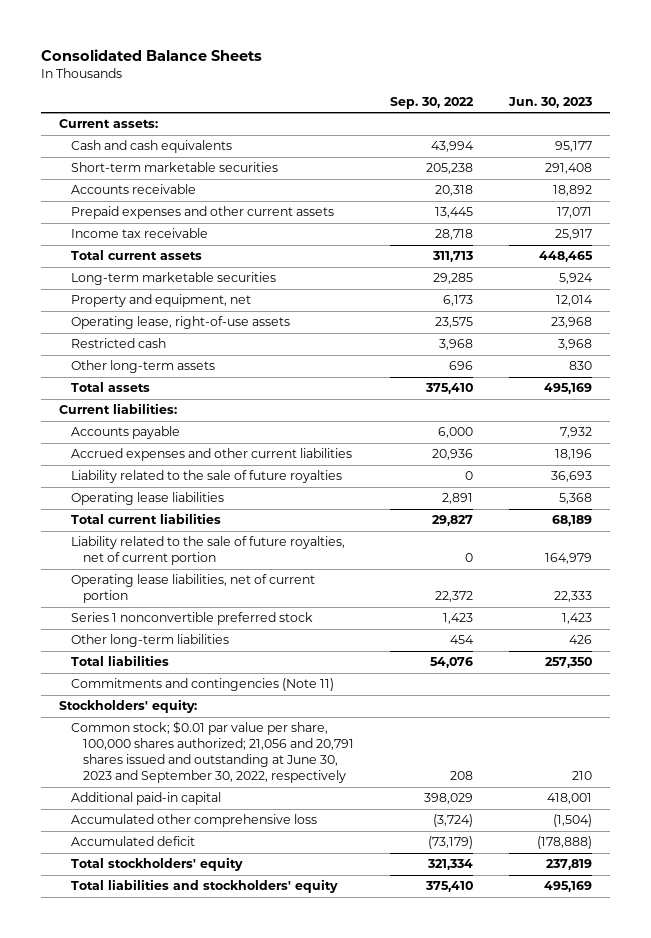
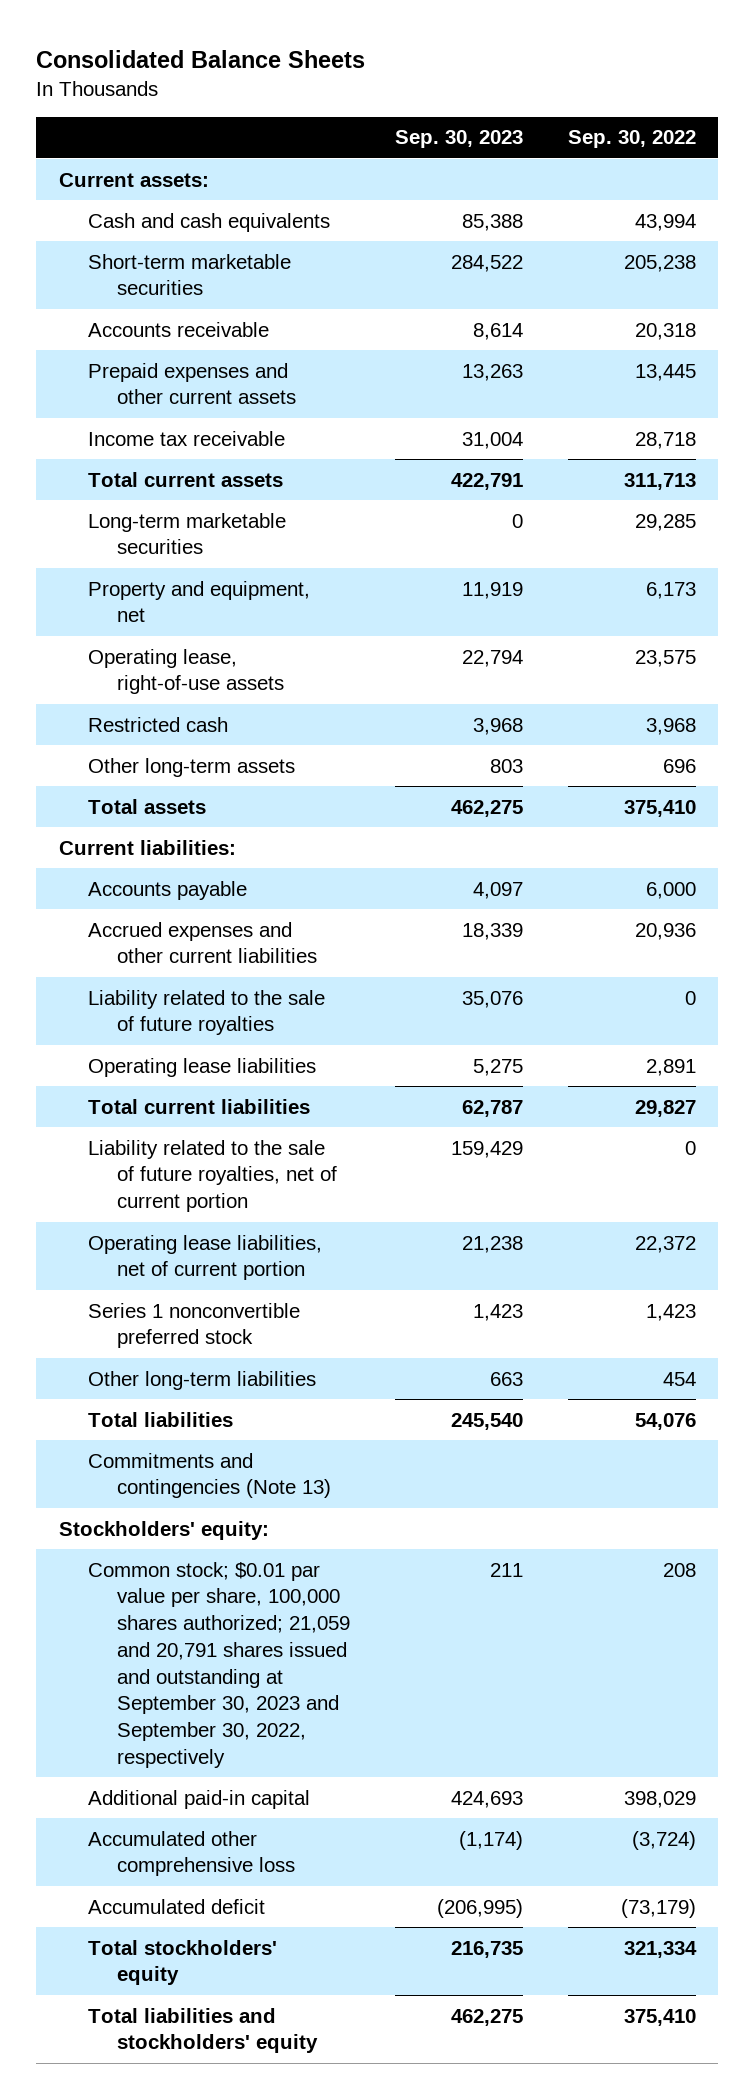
- | Sep. 30, 2022 | Jun. 30, 2023
+ | Sep. 30, 2023 | Sep. 30, 2022
- Commitments and contingencies (Note 11)
+ Commitments and contingencies (Note 13)
- Common stock; $0.01 par value per share, 100,000 shares authorized; 21,056 and 20,791 shares issued and outstanding at June 30, 2023 and September 30, 2022, respectively | 208 | 210
+ Common stock; $0.01 par value per share, 100,000 shares authorized; 21,059 and 20,791 shares issued and outstanding at September 30, 2023 and September 30, 2022, respectively | 211 | 208

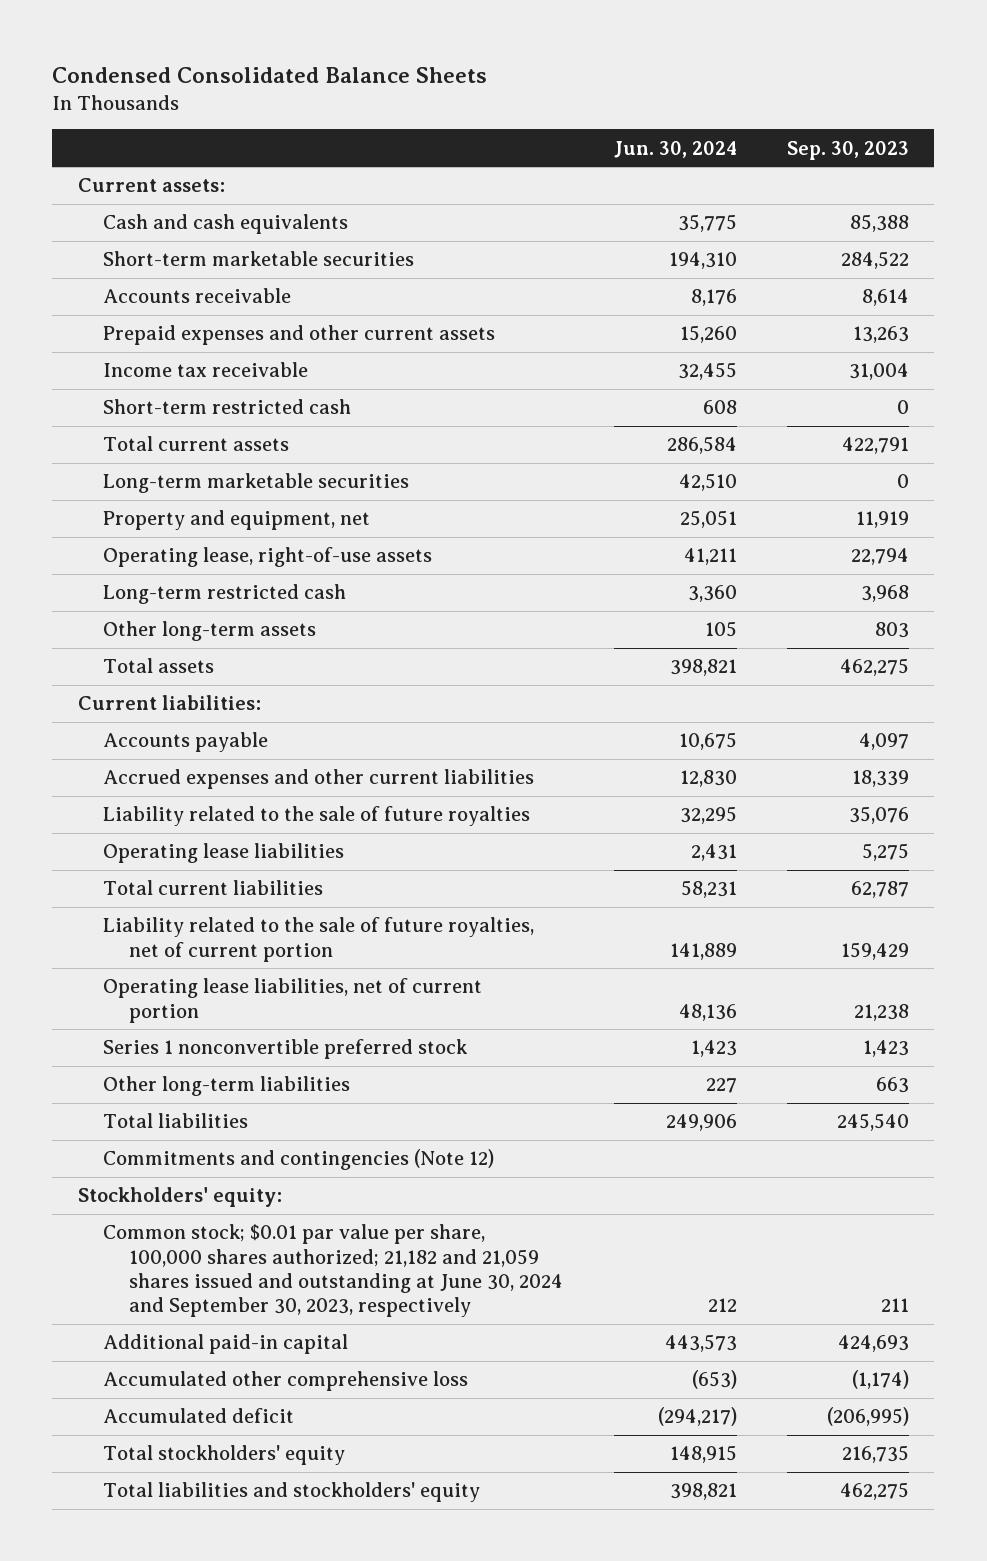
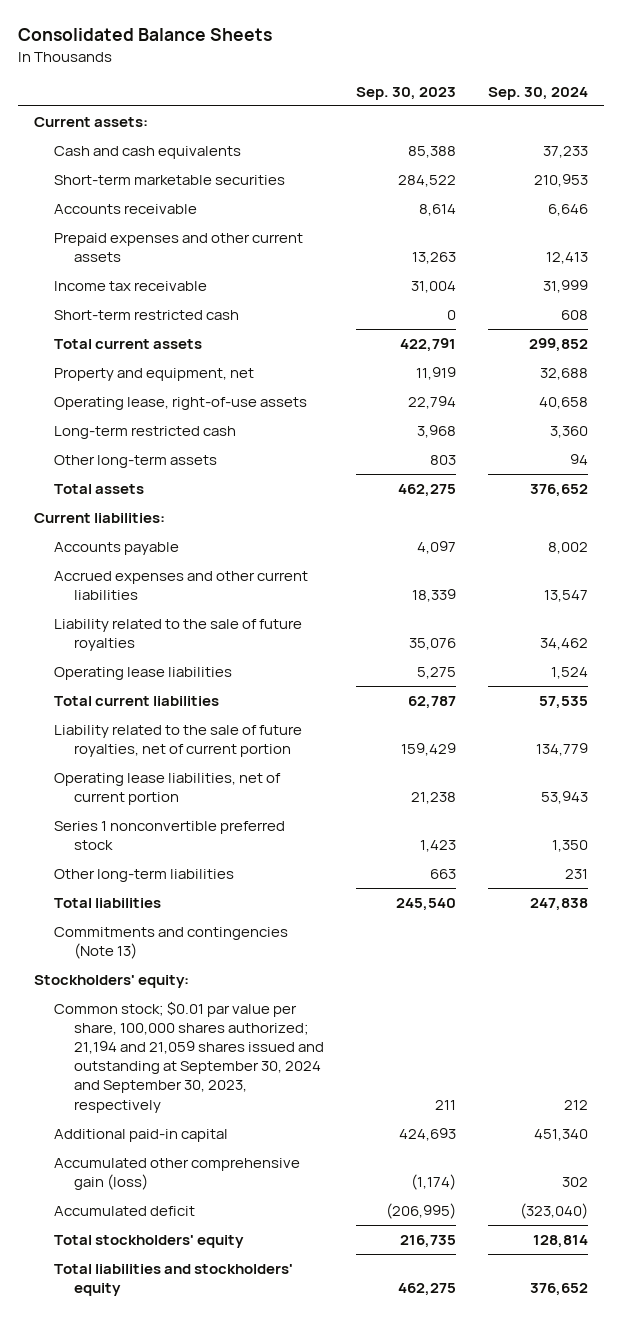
- Condensed Consolidated Balance Sheets
+ Consolidated Balance Sheets
- | Jun. 30, 2024 | Sep. 30, 2023
+ | Sep. 30, 2023 | Sep. 30, 2024
- Long-term marketable securities | 42,510 | 0
- Commitments and contingencies (Note 12)
+ Commitments and contingencies (Note 13)
- Common stock; $0.01 par value per share, 100,000 shares authorized; 21,182 and 21,059 shares issued and outstanding at June 30, 2024 and September 30, 2023, respectively | 212 | 211
+ Common stock; $0.01 par value per share, 100,000 shares authorized; 21,194 and 21,059 shares issued and outstanding at September 30, 2024 and September 30, 2023, respectively | 211 | 212
- Accumulated other comprehensive loss | (653) | (1,174)
+ Accumulated other comprehensive gain (loss) | (1,174) | 302

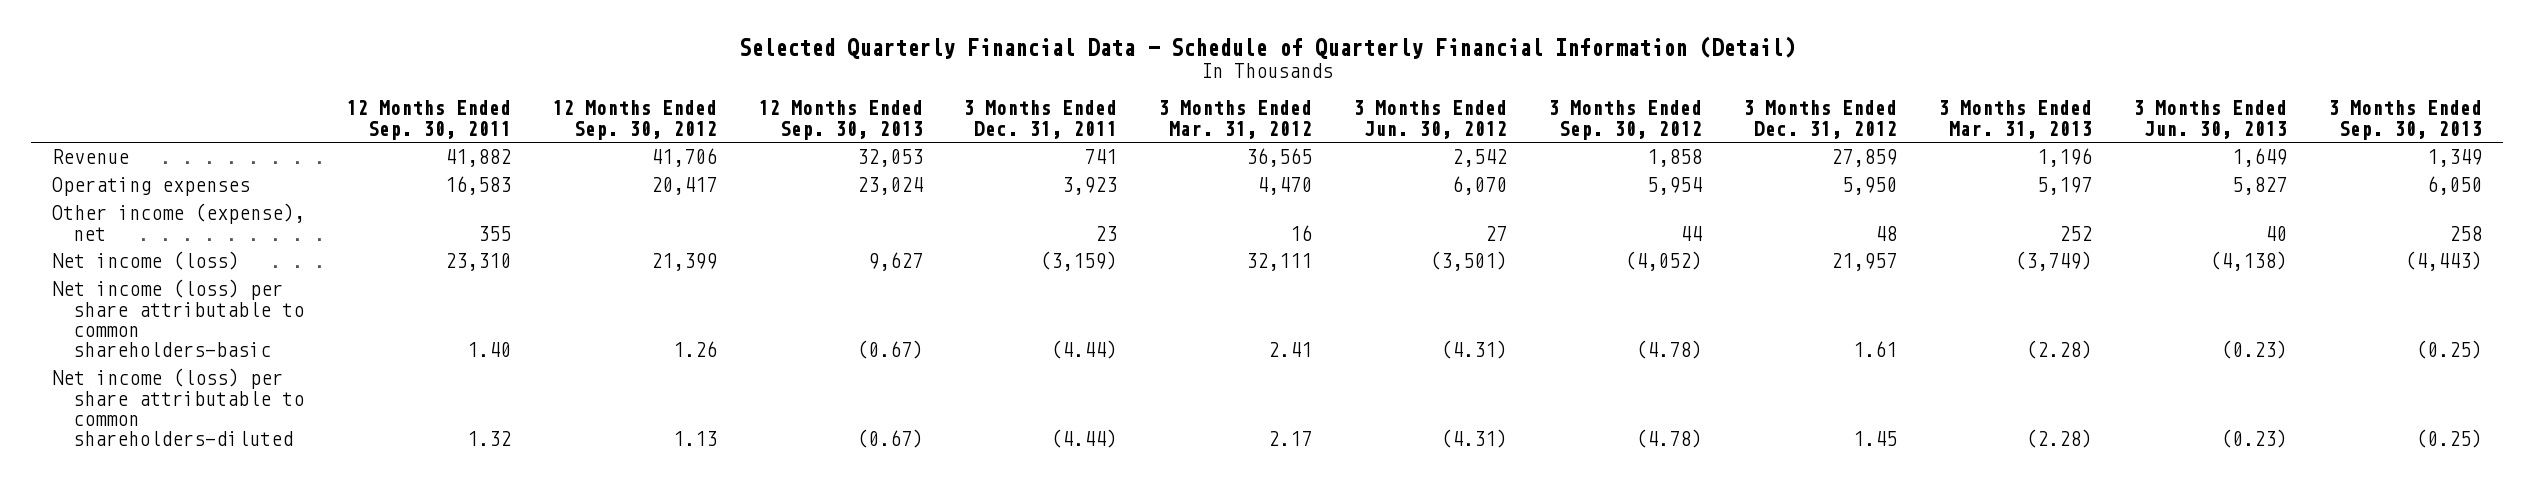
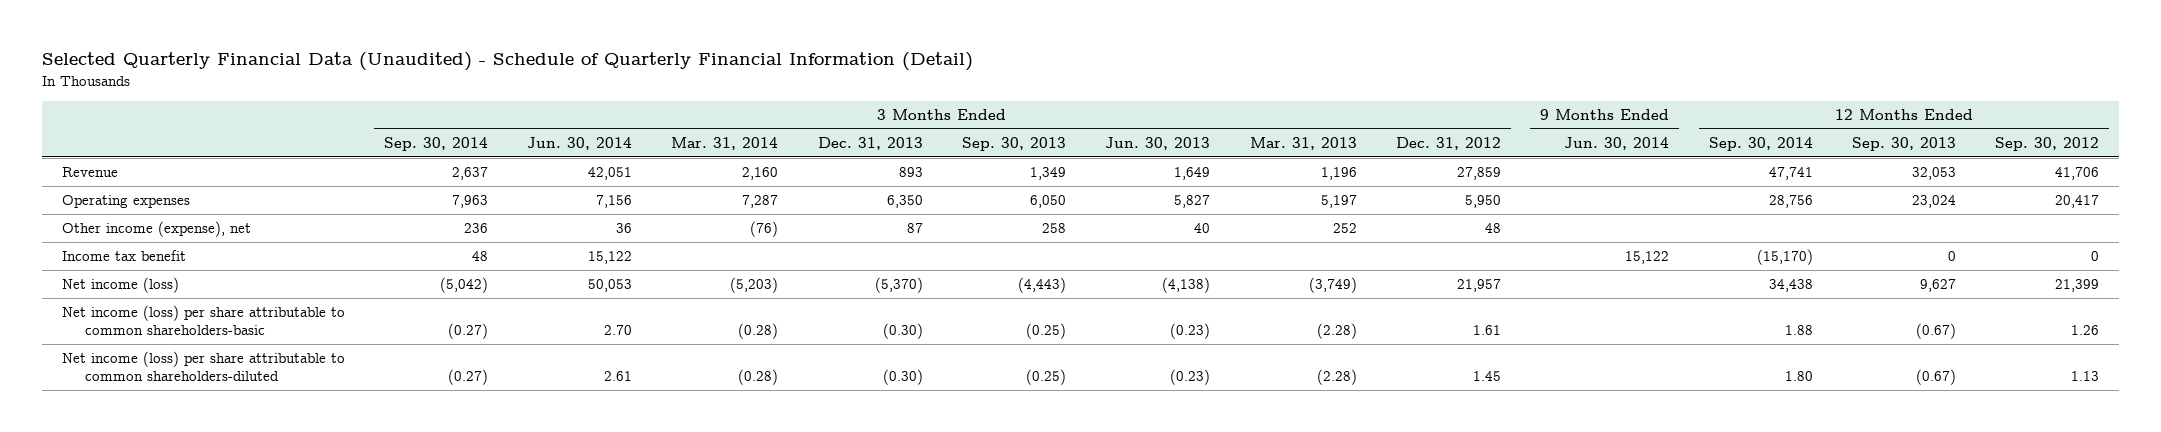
- Selected Quarterly Financial Data - Schedule of Quarterly Financial Information (Detail)
+ Selected Quarterly Financial Data (Unaudited) - Schedule of Quarterly Financial Information (Detail)
- | 12 Months Ended Sep. 30, 2011 | 12 Months Ended Sep. 30, 2012 | 12 Months Ended Sep. 30, 2013 | 3 Months Ended Dec. 31, 2011 | 3 Months Ended Mar. 31, 2012 | 3 Months Ended Jun. 30, 2012 | 3 Months Ended Sep. 30, 2012 | 3 Months Ended Dec. 31, 2012 | 3 Months Ended Mar. 31, 2013 | 3 Months Ended Jun. 30, 2013 | 3 Months Ended Sep. 30, 2013
+ | 3 Months Ended Sep. 30, 2014 | 3 Months Ended Jun. 30, 2014 | 3 Months Ended Mar. 31, 2014 | 3 Months Ended Dec. 31, 2013 | 3 Months Ended Sep. 30, 2013 | 3 Months Ended Jun. 30, 2013 | 3 Months Ended Mar. 31, 2013 | 3 Months Ended Dec. 31, 2012 | 9 Months Ended Jun. 30, 2014 | 12 Months Ended Sep. 30, 2014 | 12 Months Ended Sep. 30, 2013 | 12 Months Ended Sep. 30, 2012
+ Income tax benefit | 48 | 15,122 | | | | | | | 15,122 | (15,170) | 0 | 0

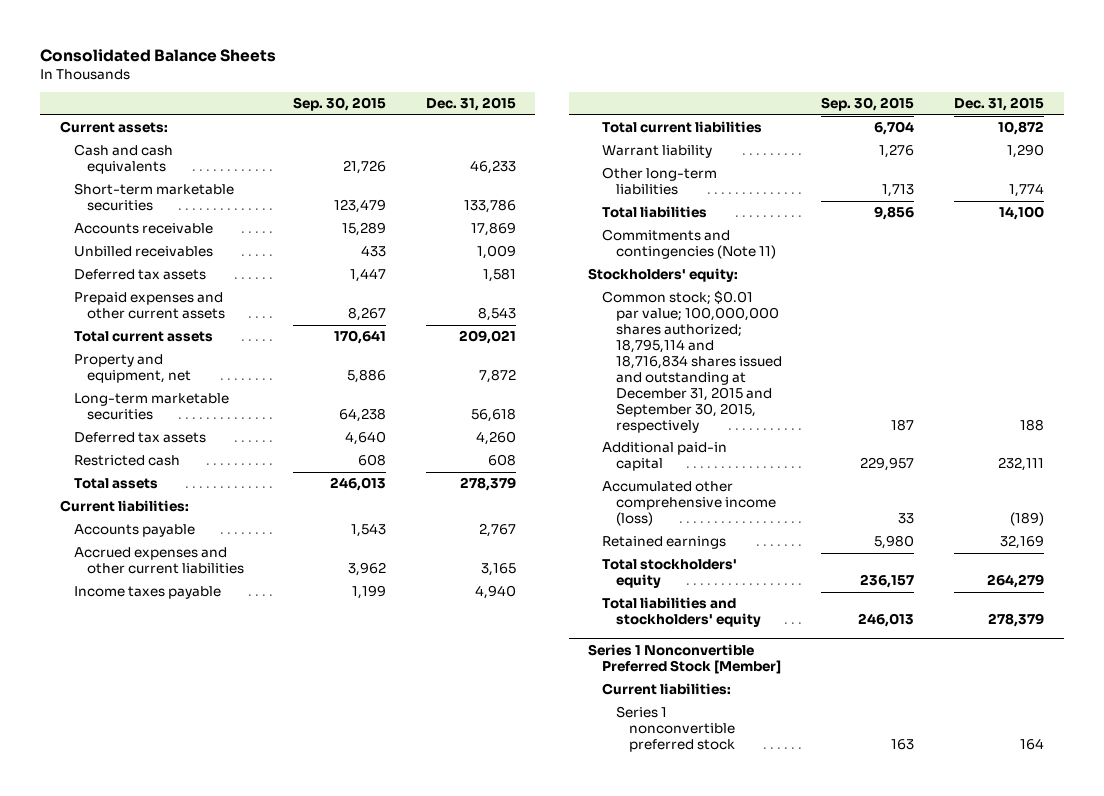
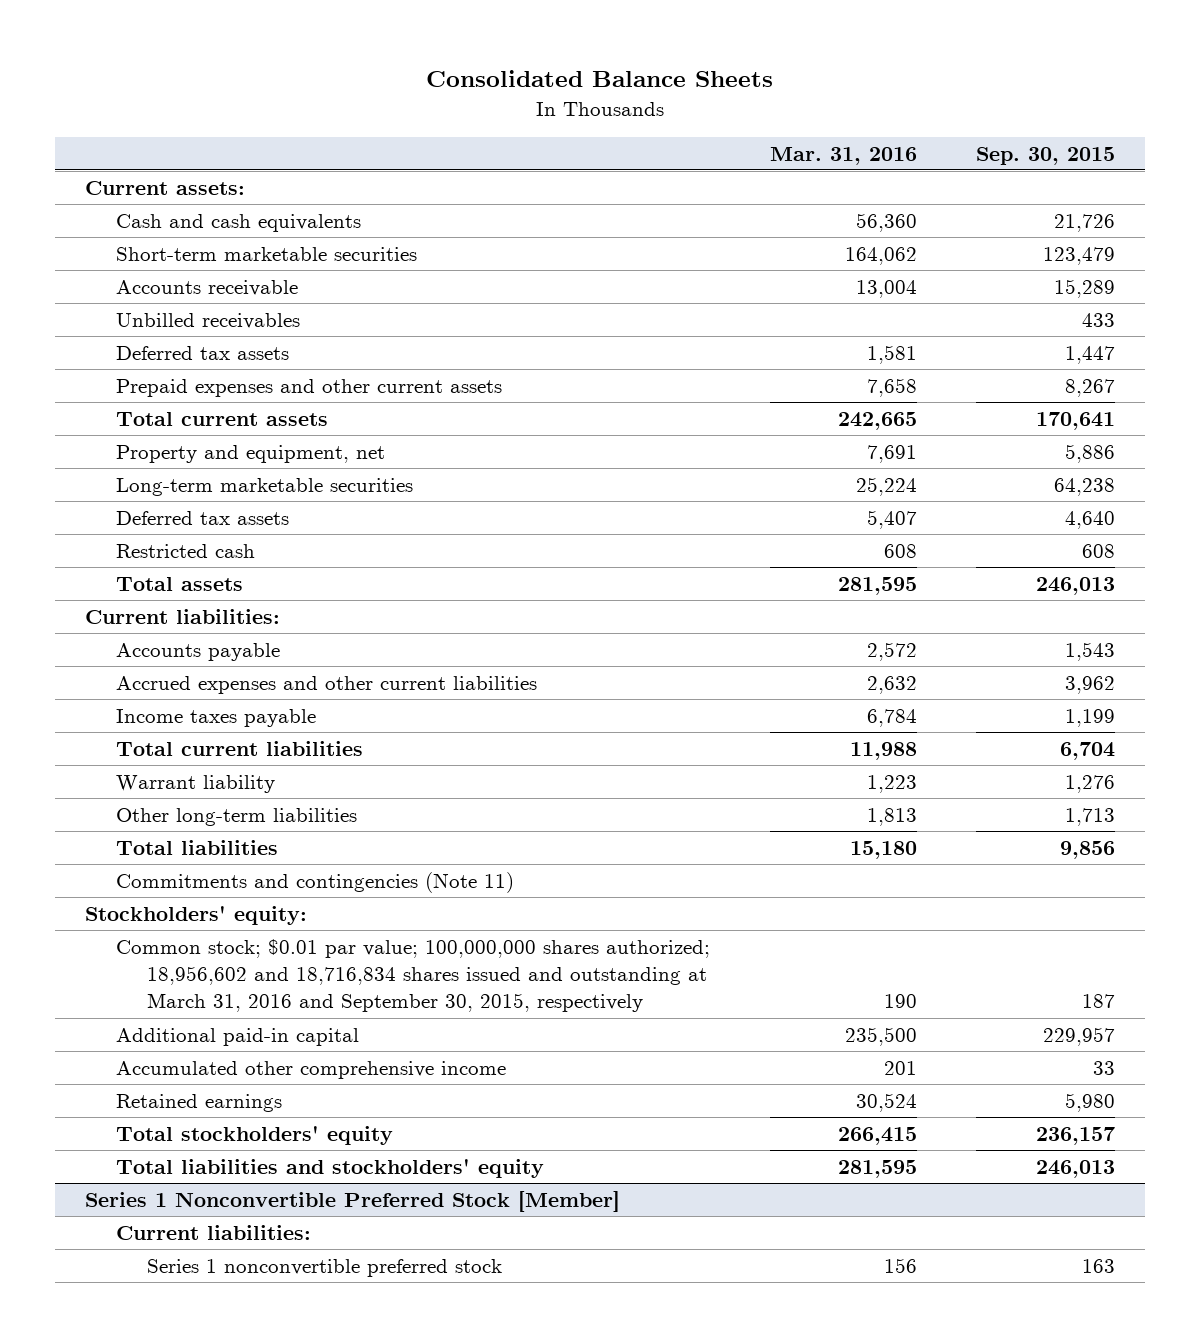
- | Sep. 30, 2015 | Dec. 31, 2015
+ | Mar. 31, 2016 | Sep. 30, 2015
- Common stock; $0.01 par value; 100,000,000 shares authorized; 18,795,114 and 18,716,834 shares issued and outstanding at December 31, 2015 and September 30, 2015, respectively | 187 | 188
+ Common stock; $0.01 par value; 100,000,000 shares authorized; 18,956,602 and 18,716,834 shares issued and outstanding at March 31, 2016 and September 30, 2015, respectively | 190 | 187
- Accumulated other comprehensive income (loss) | 33 | (189)
+ Accumulated other comprehensive income | 201 | 33

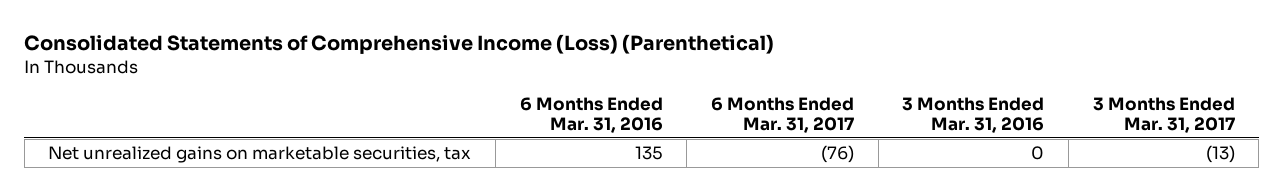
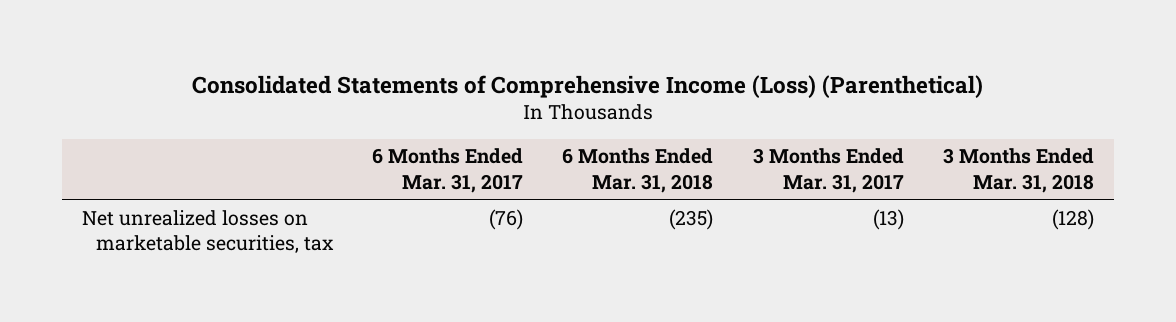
- | 6 Months Ended Mar. 31, 2016 | 6 Months Ended Mar. 31, 2017 | 3 Months Ended Mar. 31, 2016 | 3 Months Ended Mar. 31, 2017
+ | 6 Months Ended Mar. 31, 2017 | 6 Months Ended Mar. 31, 2018 | 3 Months Ended Mar. 31, 2017 | 3 Months Ended Mar. 31, 2018
- Net unrealized gains on marketable securities, tax | 135 | (76) | 0 | (13)
+ Net unrealized losses on marketable securities, tax | (76) | (235) | (13) | (128)

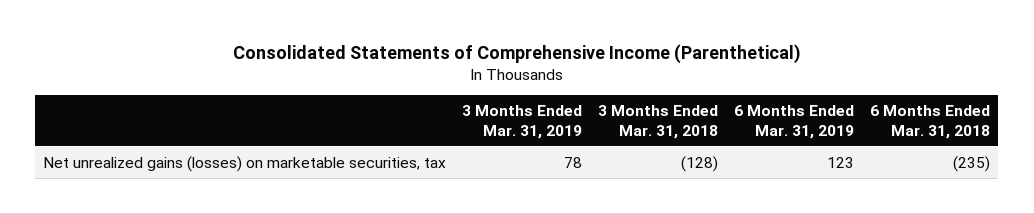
- Consolidated Statements of Comprehensive Income (Loss) (Parenthetical)
+ Consolidated Statements of Comprehensive Income (Parenthetical)
- | 6 Months Ended Mar. 31, 2017 | 6 Months Ended Mar. 31, 2018 | 3 Months Ended Mar. 31, 2017 | 3 Months Ended Mar. 31, 2018
+ | 3 Months Ended Mar. 31, 2019 | 3 Months Ended Mar. 31, 2018 | 6 Months Ended Mar. 31, 2019 | 6 Months Ended Mar. 31, 2018
- Net unrealized losses on marketable securities, tax | (76) | (235) | (13) | (128)
+ Net unrealized gains (losses) on marketable securities, tax | 78 | (128) | 123 | (235)

